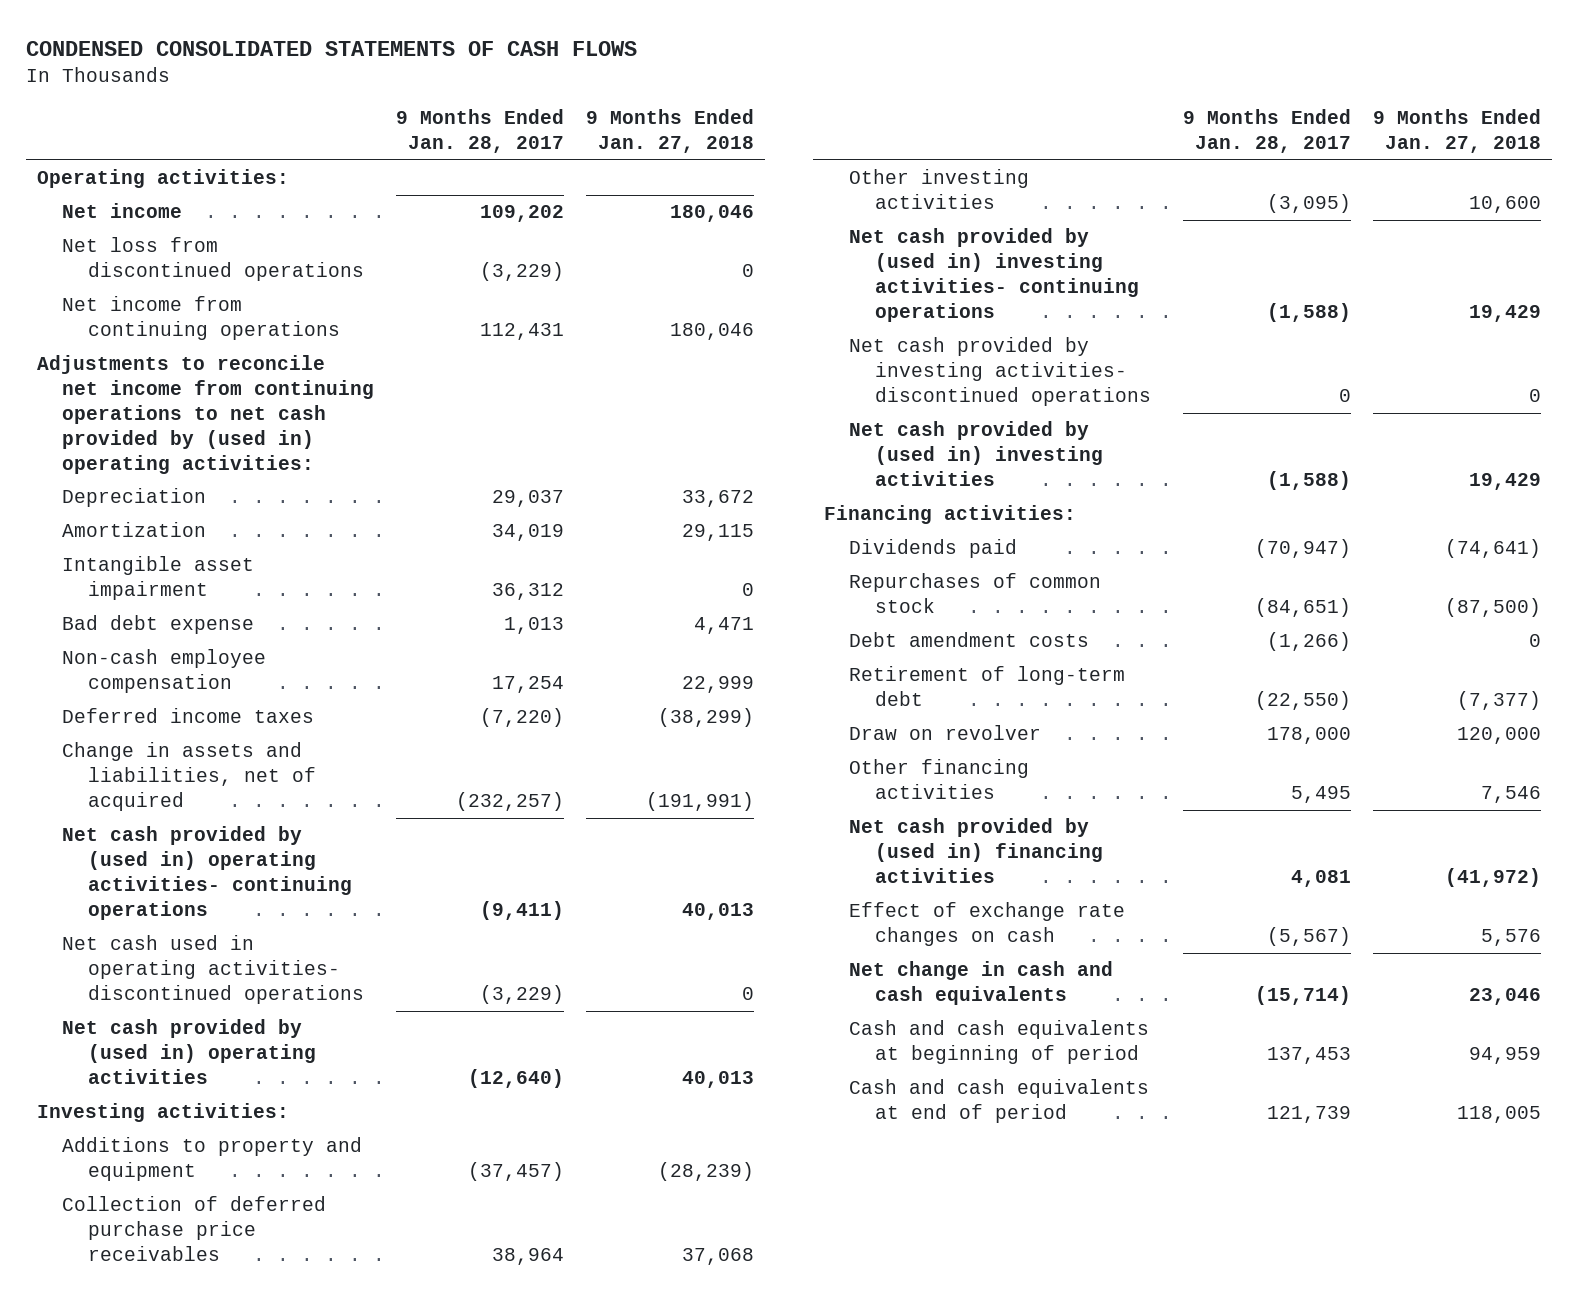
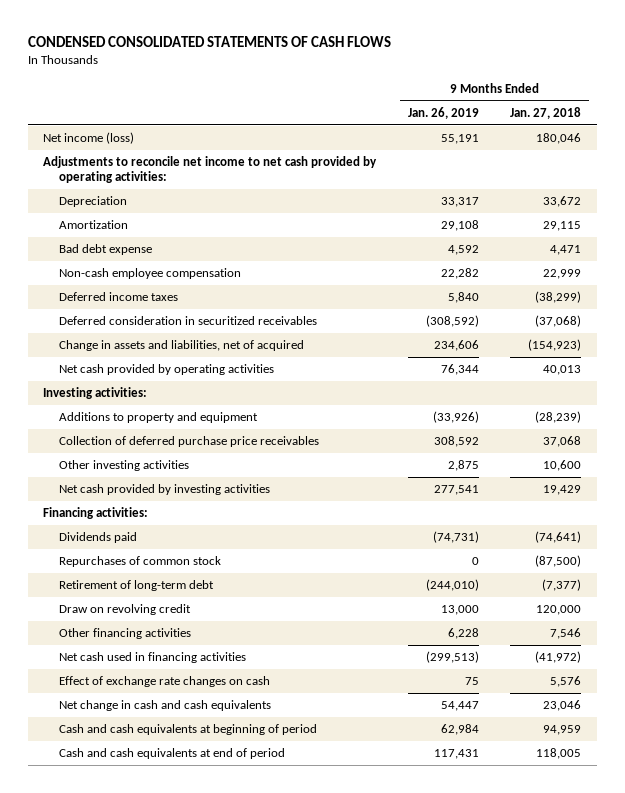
- | 9 Months Ended Jan. 28, 2017 | 9 Months Ended Jan. 27, 2018
+ | 9 Months Ended Jan. 26, 2019 | 9 Months Ended Jan. 27, 2018
- Operating activities:
- Net income | 109,202 | 180,046
- Net loss from discontinued operations | (3,229) | 0
- Net income from continuing operations | 112,431 | 180,046
- Adjustments to reconcile net income from continuing operations to net cash provided by (used in) operating activities:
+ Net income (loss) | 55,191 | 180,046
+ Adjustments to reconcile net income to net cash provided by operating activities:
- Intangible asset impairment | 36,312 | 0
- Change in assets and liabilities, net of acquired | (232,257) | (191,991)
- Net cash provided by (used in) operating activities- continuing operations | (9,411) | 40,013
- Net cash used in operating activities- discontinued operations | (3,229) | 0
- Net cash provided by (used in) operating activities | (12,640) | 40,013
+ Deferred consideration in securitized receivables | (308,592) | (37,068)
+ Change in assets and liabilities, net of acquired | 234,606 | (154,923)
+ Net cash provided by operating activities | 76,344 | 40,013
- Net cash provided by (used in) investing activities- continuing operations | (1,588) | 19,429
- Net cash provided by investing activities- discontinued operations | 0 | 0
- Net cash provided by (used in) investing activities | (1,588) | 19,429
+ Net cash provided by investing activities | 277,541 | 19,429
- Debt amendment costs | (1,266) | 0
- Draw on revolver | 178,000 | 120,000
+ Draw on revolving credit | 13,000 | 120,000
- Net cash provided by (used in) financing activities | 4,081 | (41,972)
+ Net cash used in financing activities | (299,513) | (41,972)

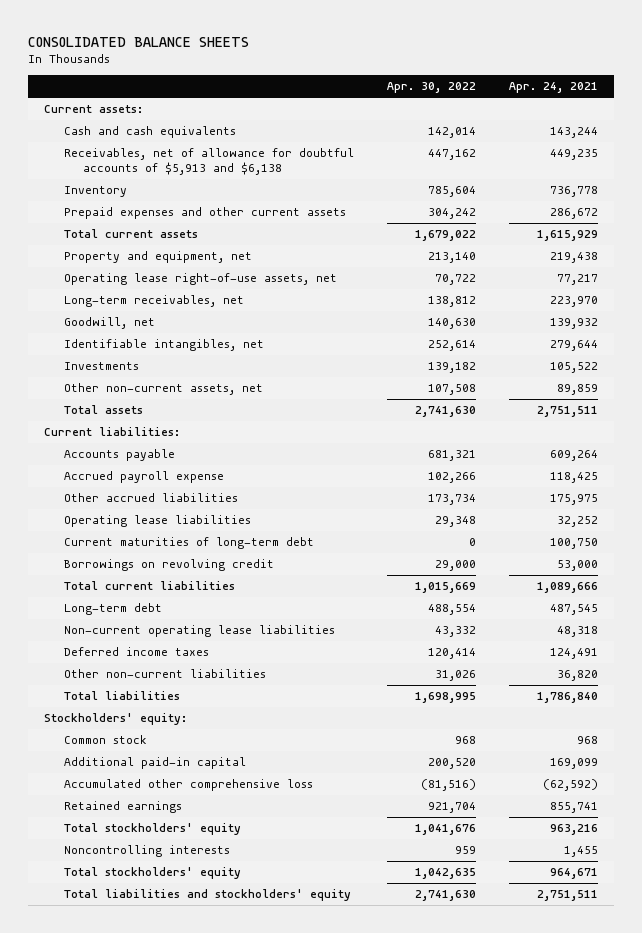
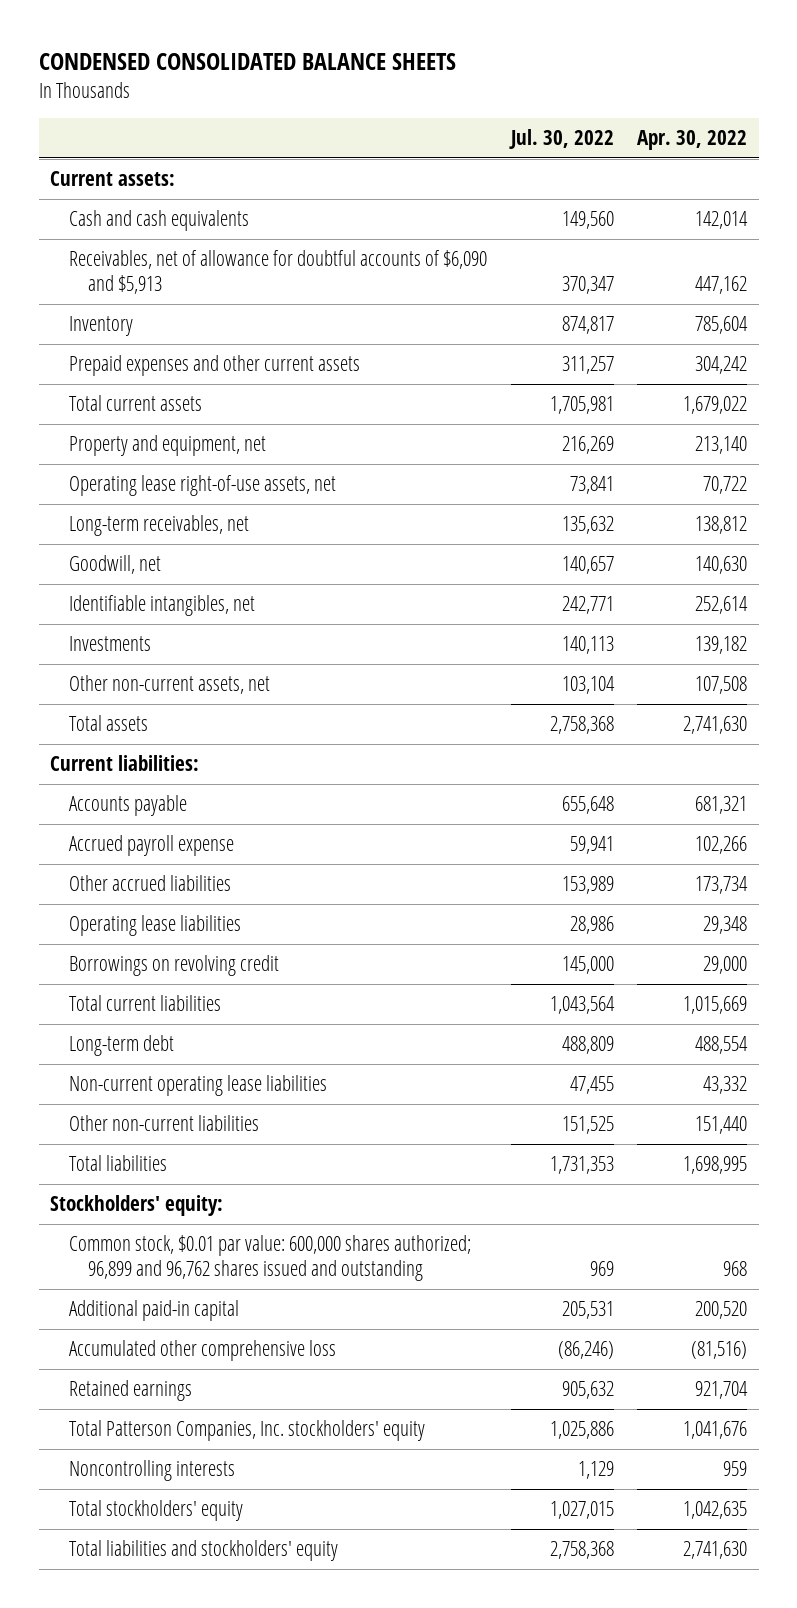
- CONSOLIDATED BALANCE SHEETS
+ CONDENSED CONSOLIDATED BALANCE SHEETS
- | Apr. 30, 2022 | Apr. 24, 2021
+ | Jul. 30, 2022 | Apr. 30, 2022
- Receivables, net of allowance for doubtful accounts of $5,913 and $6,138 | 447,162 | 449,235
+ Receivables, net of allowance for doubtful accounts of $6,090 and $5,913 | 370,347 | 447,162
- Current maturities of long-term debt | 0 | 100,750
- Deferred income taxes | 120,414 | 124,491
- Other non-current liabilities | 31,026 | 36,820
+ Other non-current liabilities | 151,525 | 151,440
- Common stock | 968 | 968
+ Common stock, $0.01 par value: 600,000 shares authorized; 96,899 and 96,762 shares issued and outstanding | 969 | 968
- Total stockholders' equity | 1,041,676 | 963,216
+ Total Patterson Companies, Inc. stockholders' equity | 1,025,886 | 1,041,676

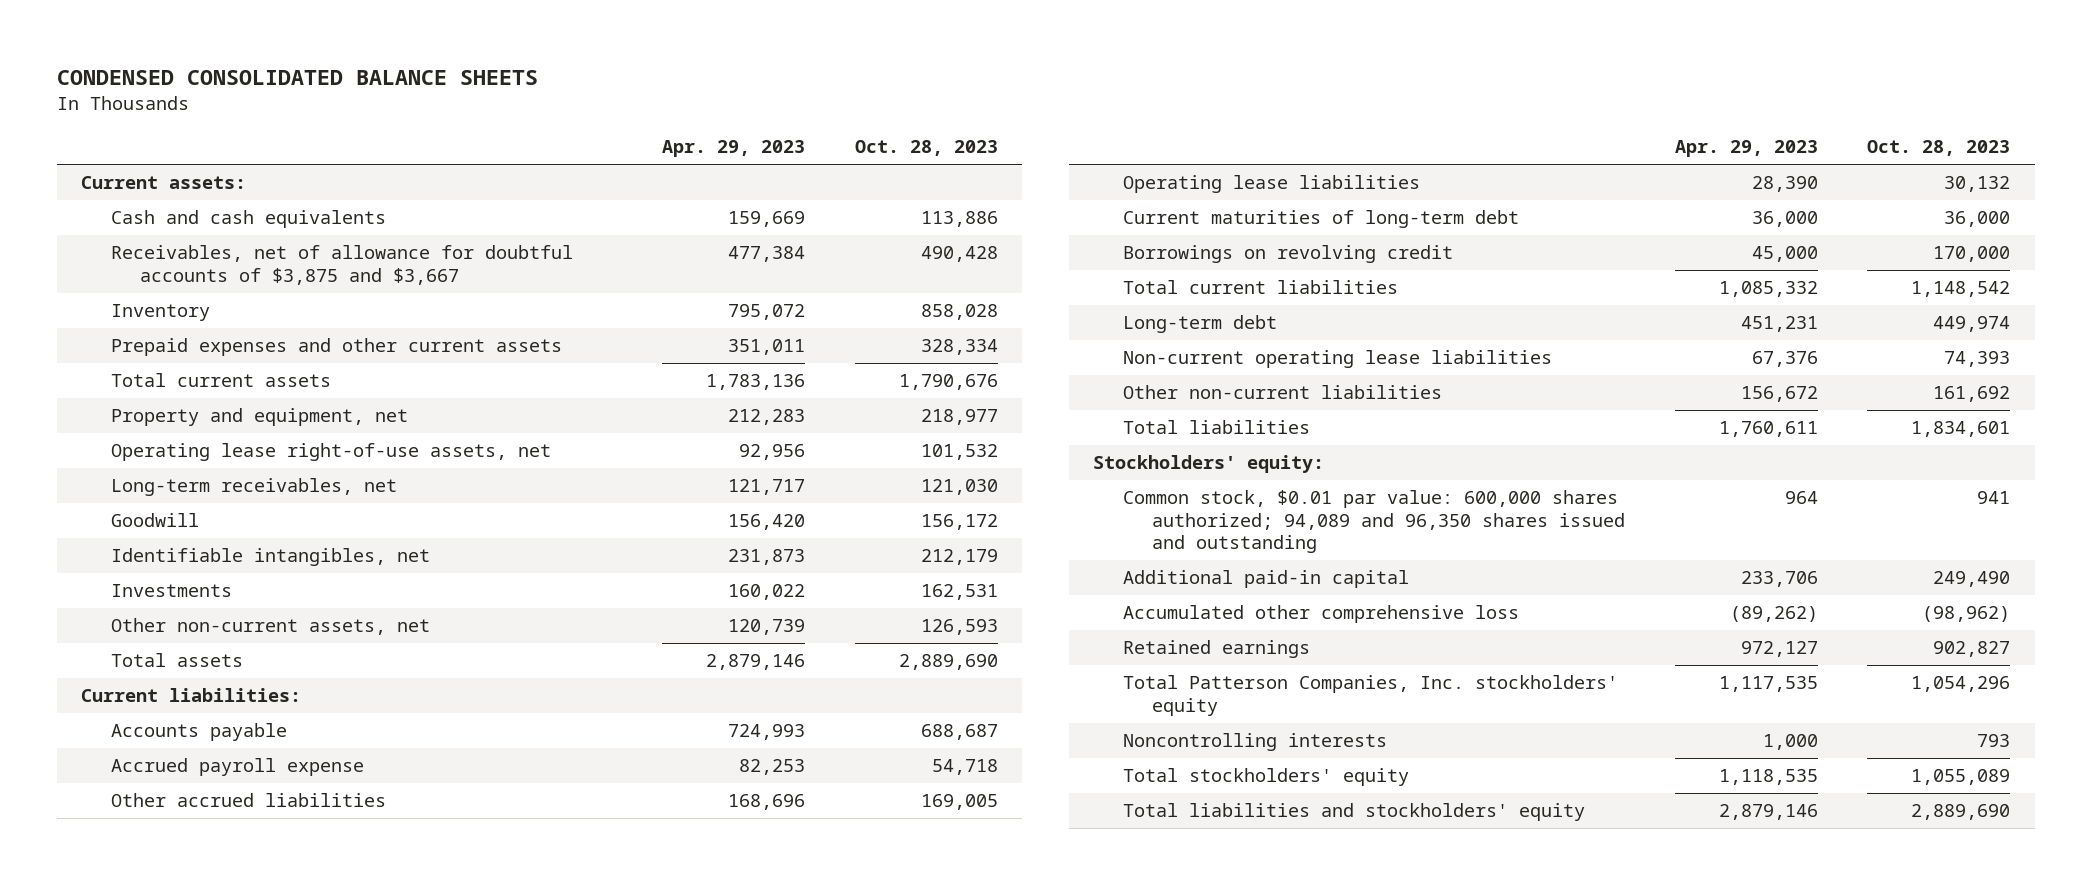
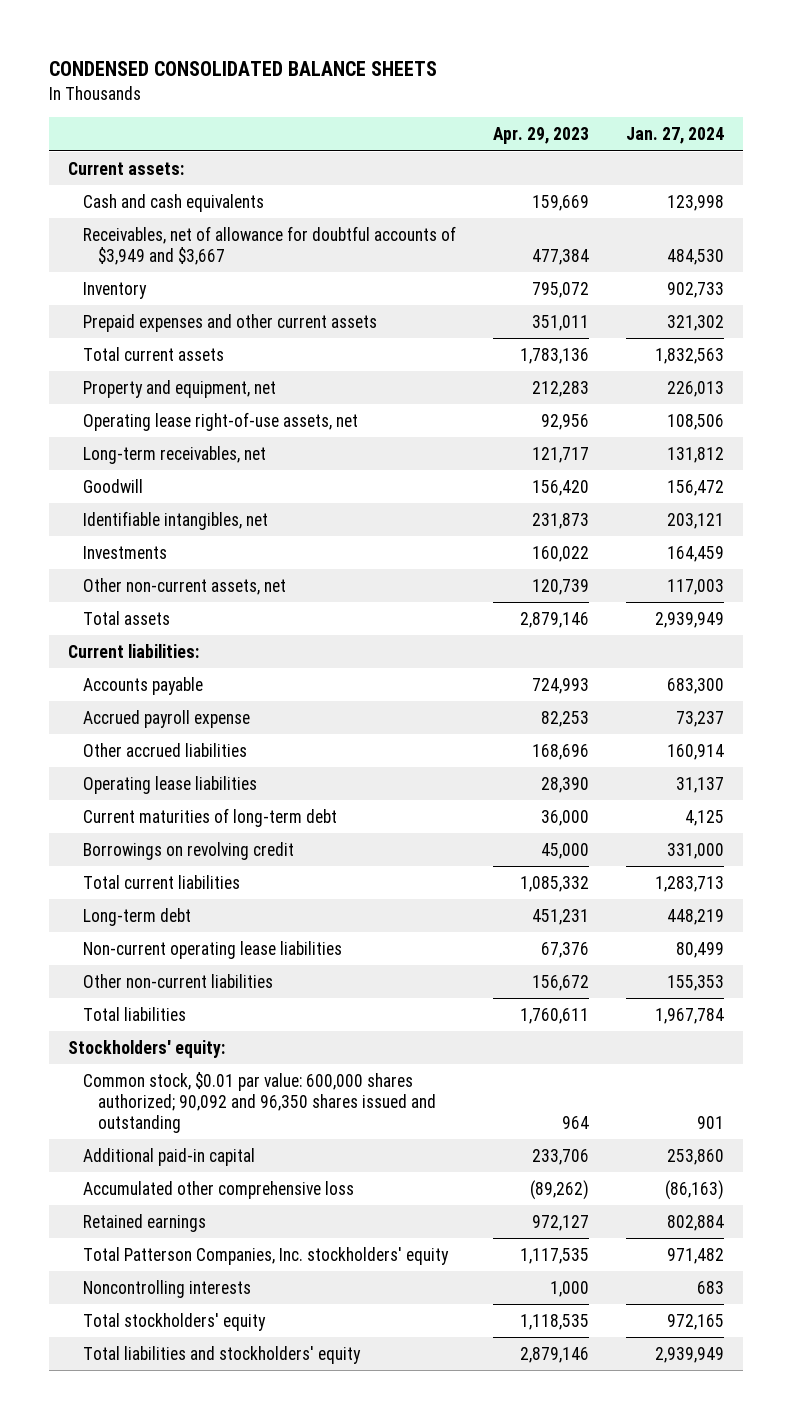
- | Apr. 29, 2023 | Oct. 28, 2023
+ | Apr. 29, 2023 | Jan. 27, 2024
- Receivables, net of allowance for doubtful accounts of $3,875 and $3,667 | 477,384 | 490,428
+ Receivables, net of allowance for doubtful accounts of $3,949 and $3,667 | 477,384 | 484,530
- Common stock, $0.01 par value: 600,000 shares authorized; 94,089 and 96,350 shares issued and outstanding | 964 | 941
+ Common stock, $0.01 par value: 600,000 shares authorized; 90,092 and 96,350 shares issued and outstanding | 964 | 901

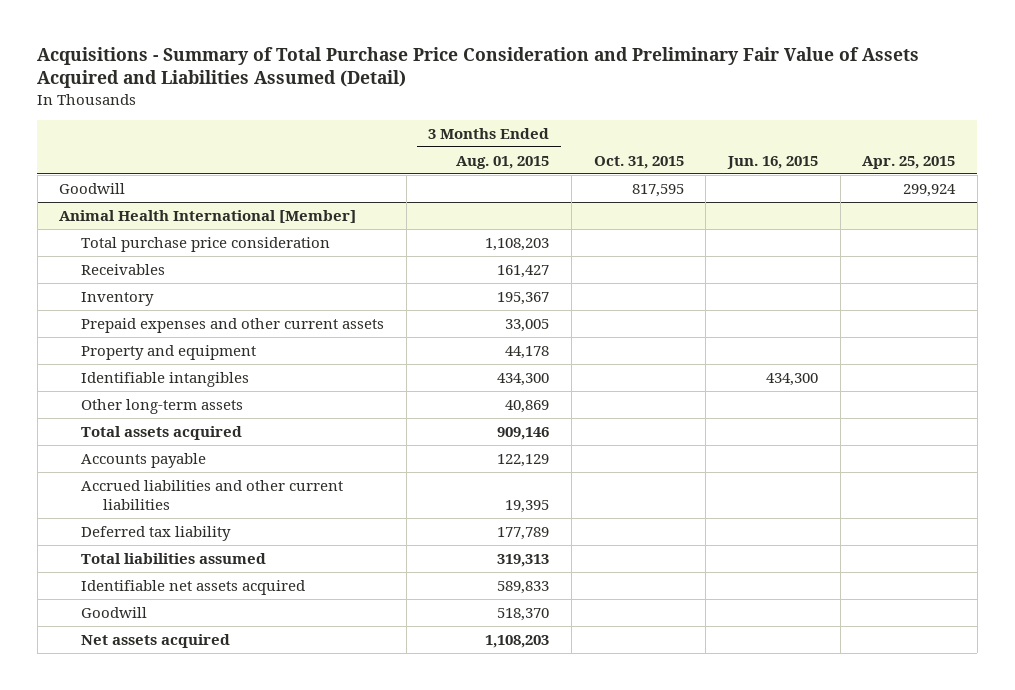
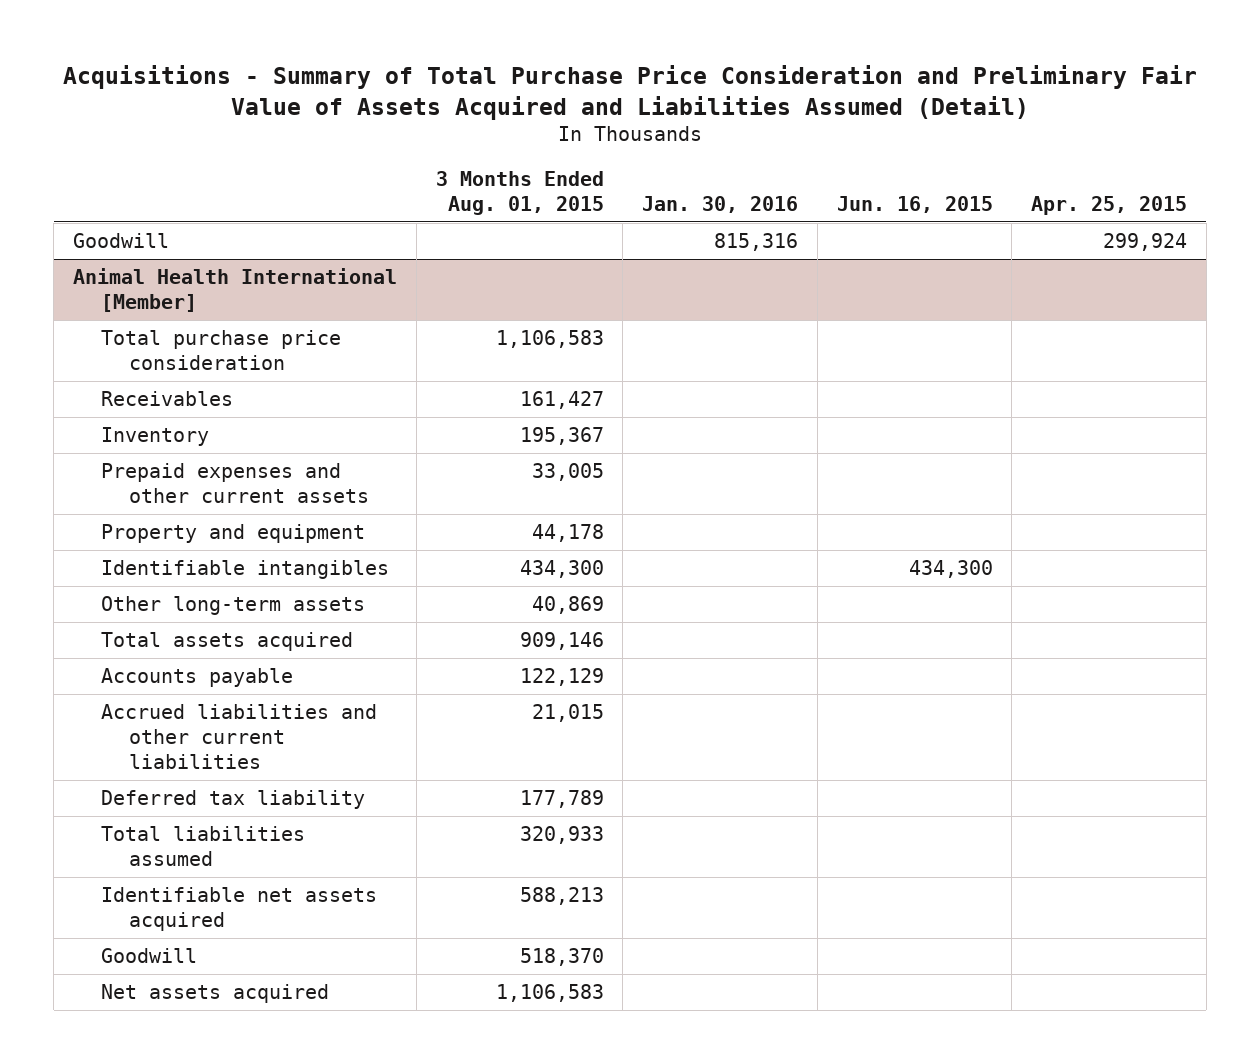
- | 3 Months Ended Aug. 01, 2015 | Oct. 31, 2015 | Jun. 16, 2015 | Apr. 25, 2015
+ | 3 Months Ended Aug. 01, 2015 | Jan. 30, 2016 | Jun. 16, 2015 | Apr. 25, 2015
@ Animal Health International [Member]
- Total purchase price consideration | 1,108,203 | | |
+ Total purchase price consideration | 1,106,583 | | |
- Accrued liabilities and other current liabilities | 19,395 | | |
+ Accrued liabilities and other current liabilities | 21,015 | | |
- Total liabilities assumed | 319,313 | | |
- Identifiable net assets acquired | 589,833 | | |
+ Total liabilities assumed | 320,933 | | |
+ Identifiable net assets acquired | 588,213 | | |
- Net assets acquired | 1,108,203 | | |
+ Net assets acquired | 1,106,583 | | |

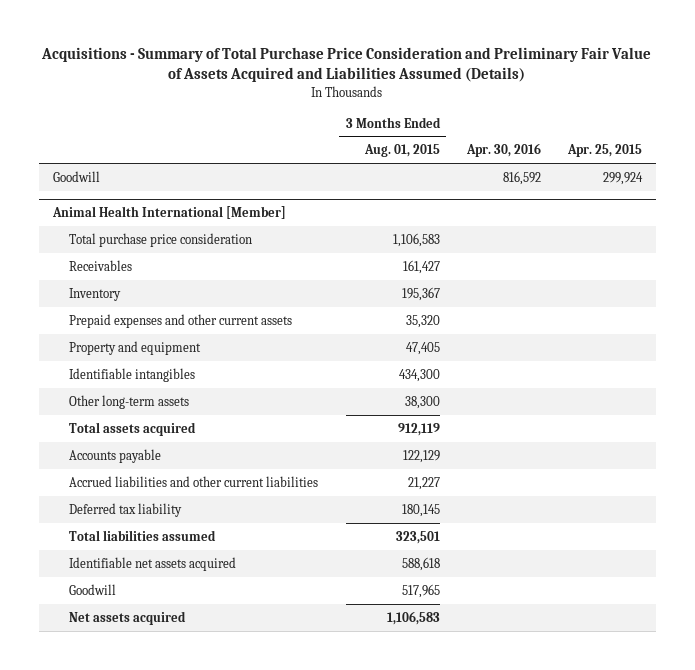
- Acquisitions - Summary of Total Purchase Price Consideration and Preliminary Fair Value of Assets Acquired and Liabilities Assumed (Detail)
+ Acquisitions - Summary of Total Purchase Price Consideration and Preliminary Fair Value of Assets Acquired and Liabilities Assumed (Details)
- | 3 Months Ended Aug. 01, 2015 | Jan. 30, 2016 | Jun. 16, 2015 | Apr. 25, 2015
+ | 3 Months Ended Aug. 01, 2015 | Apr. 30, 2016 | Apr. 25, 2015
@ Animal Health International [Member]
- Prepaid expenses and other current assets | 33,005 | | |
- Property and equipment | 44,178 | | |
+ Prepaid expenses and other current assets | 35,320 | |
+ Property and equipment | 47,405 | |
- Other long-term assets | 40,869 | | |
- Total assets acquired | 909,146 | | |
+ Other long-term assets | 38,300 | |
+ Total assets acquired | 912,119 | |
- Accrued liabilities and other current liabilities | 21,015 | | |
- Deferred tax liability | 177,789 | | |
- Total liabilities assumed | 320,933 | | |
- Identifiable net assets acquired | 588,213 | | |
- Goodwill | 518,370 | | |
+ Accrued liabilities and other current liabilities | 21,227 | |
+ Deferred tax liability | 180,145 | |
+ Total liabilities assumed | 323,501 | |
+ Identifiable net assets acquired | 588,618 | |
+ Goodwill | 517,965 | |

